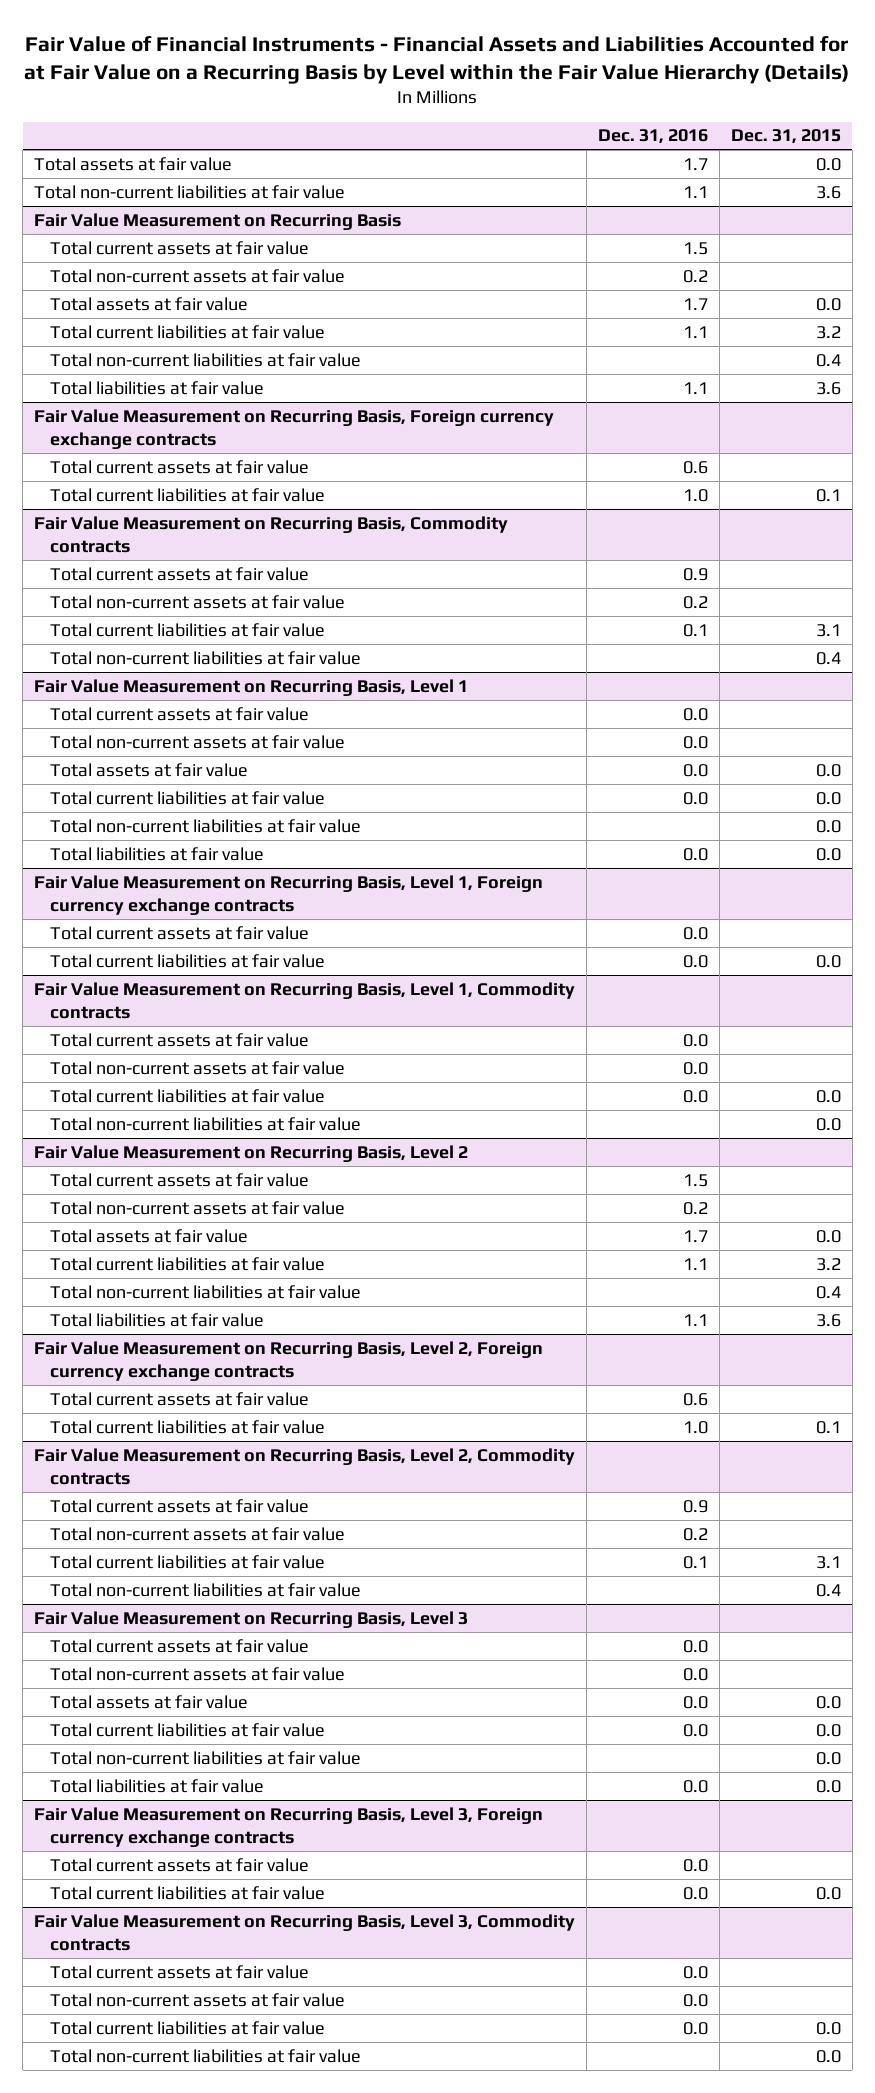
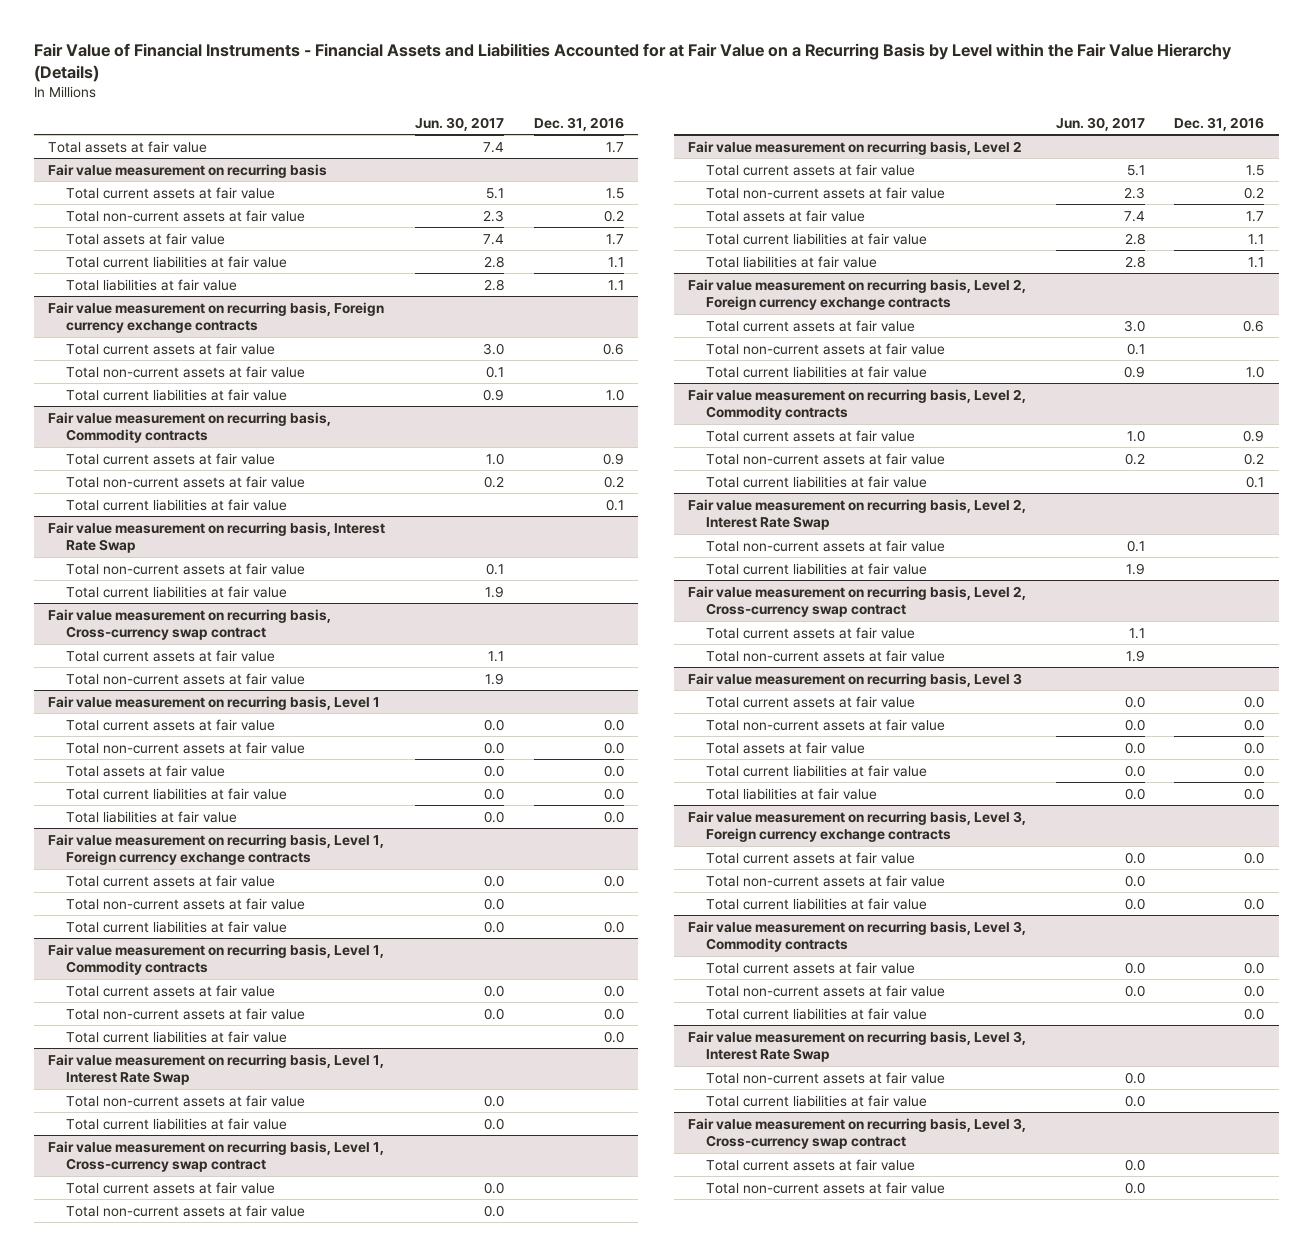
- | Dec. 31, 2016 | Dec. 31, 2015
+ | Jun. 30, 2017 | Dec. 31, 2016
- Total non-current liabilities at fair value | 1.1 | 3.6
- Fair Value Measurement on Recurring Basis
+ Fair value measurement on recurring basis
- Total non-current liabilities at fair value | | 0.4
- Fair Value Measurement on Recurring Basis, Foreign currency exchange contracts
+ Fair value measurement on recurring basis, Foreign currency exchange contracts
+ Total non-current assets at fair value | 0.1 |
- Fair Value Measurement on Recurring Basis, Commodity contracts
+ Fair value measurement on recurring basis, Commodity contracts
- Total non-current liabilities at fair value | | 0.4
- Fair Value Measurement on Recurring Basis, Level 1
+ Fair value measurement on recurring basis, Interest Rate Swap
+ Total non-current assets at fair value | 0.1 |
+ Total current liabilities at fair value | 1.9 |
+ Fair value measurement on recurring basis, Cross-currency swap contract
+ Total current assets at fair value | 1.1 |
+ Total non-current assets at fair value | 1.9 |
+ Fair value measurement on recurring basis, Level 1
- Total non-current liabilities at fair value | | 0.0
- Fair Value Measurement on Recurring Basis, Level 1, Foreign currency exchange contracts
+ Fair value measurement on recurring basis, Level 1, Foreign currency exchange contracts
+ Total non-current assets at fair value | 0.0 |
- Fair Value Measurement on Recurring Basis, Level 1, Commodity contracts
+ Fair value measurement on recurring basis, Level 1, Commodity contracts
- Total non-current liabilities at fair value | | 0.0
- Fair Value Measurement on Recurring Basis, Level 2
+ Fair value measurement on recurring basis, Level 1, Interest Rate Swap
+ Total non-current assets at fair value | 0.0 |
+ Total current liabilities at fair value | 0.0 |
+ Fair value measurement on recurring basis, Level 1, Cross-currency swap contract
+ Total current assets at fair value | 0.0 |
+ Total non-current assets at fair value | 0.0 |
+ Fair value measurement on recurring basis, Level 2
- Total non-current liabilities at fair value | | 0.4
- Fair Value Measurement on Recurring Basis, Level 2, Foreign currency exchange contracts
+ Fair value measurement on recurring basis, Level 2, Foreign currency exchange contracts
+ Total non-current assets at fair value | 0.1 |
- Fair Value Measurement on Recurring Basis, Level 2, Commodity contracts
+ Fair value measurement on recurring basis, Level 2, Commodity contracts
- Total non-current liabilities at fair value | | 0.4
- Fair Value Measurement on Recurring Basis, Level 3
+ Fair value measurement on recurring basis, Level 2, Interest Rate Swap
+ Total non-current assets at fair value | 0.1 |
+ Total current liabilities at fair value | 1.9 |
+ Fair value measurement on recurring basis, Level 2, Cross-currency swap contract
+ Total current assets at fair value | 1.1 |
+ Total non-current assets at fair value | 1.9 |
+ Fair value measurement on recurring basis, Level 3
- Total non-current liabilities at fair value | | 0.0
- Fair Value Measurement on Recurring Basis, Level 3, Foreign currency exchange contracts
+ Fair value measurement on recurring basis, Level 3, Foreign currency exchange contracts
+ Total non-current assets at fair value | 0.0 |
- Fair Value Measurement on Recurring Basis, Level 3, Commodity contracts
+ Fair value measurement on recurring basis, Level 3, Commodity contracts
- Total non-current liabilities at fair value | | 0.0
+ Fair value measurement on recurring basis, Level 3, Interest Rate Swap
+ Total non-current assets at fair value | 0.0 |
+ Total current liabilities at fair value | 0.0 |
+ Fair value measurement on recurring basis, Level 3, Cross-currency swap contract
+ Total current assets at fair value | 0.0 |
+ Total non-current assets at fair value | 0.0 |

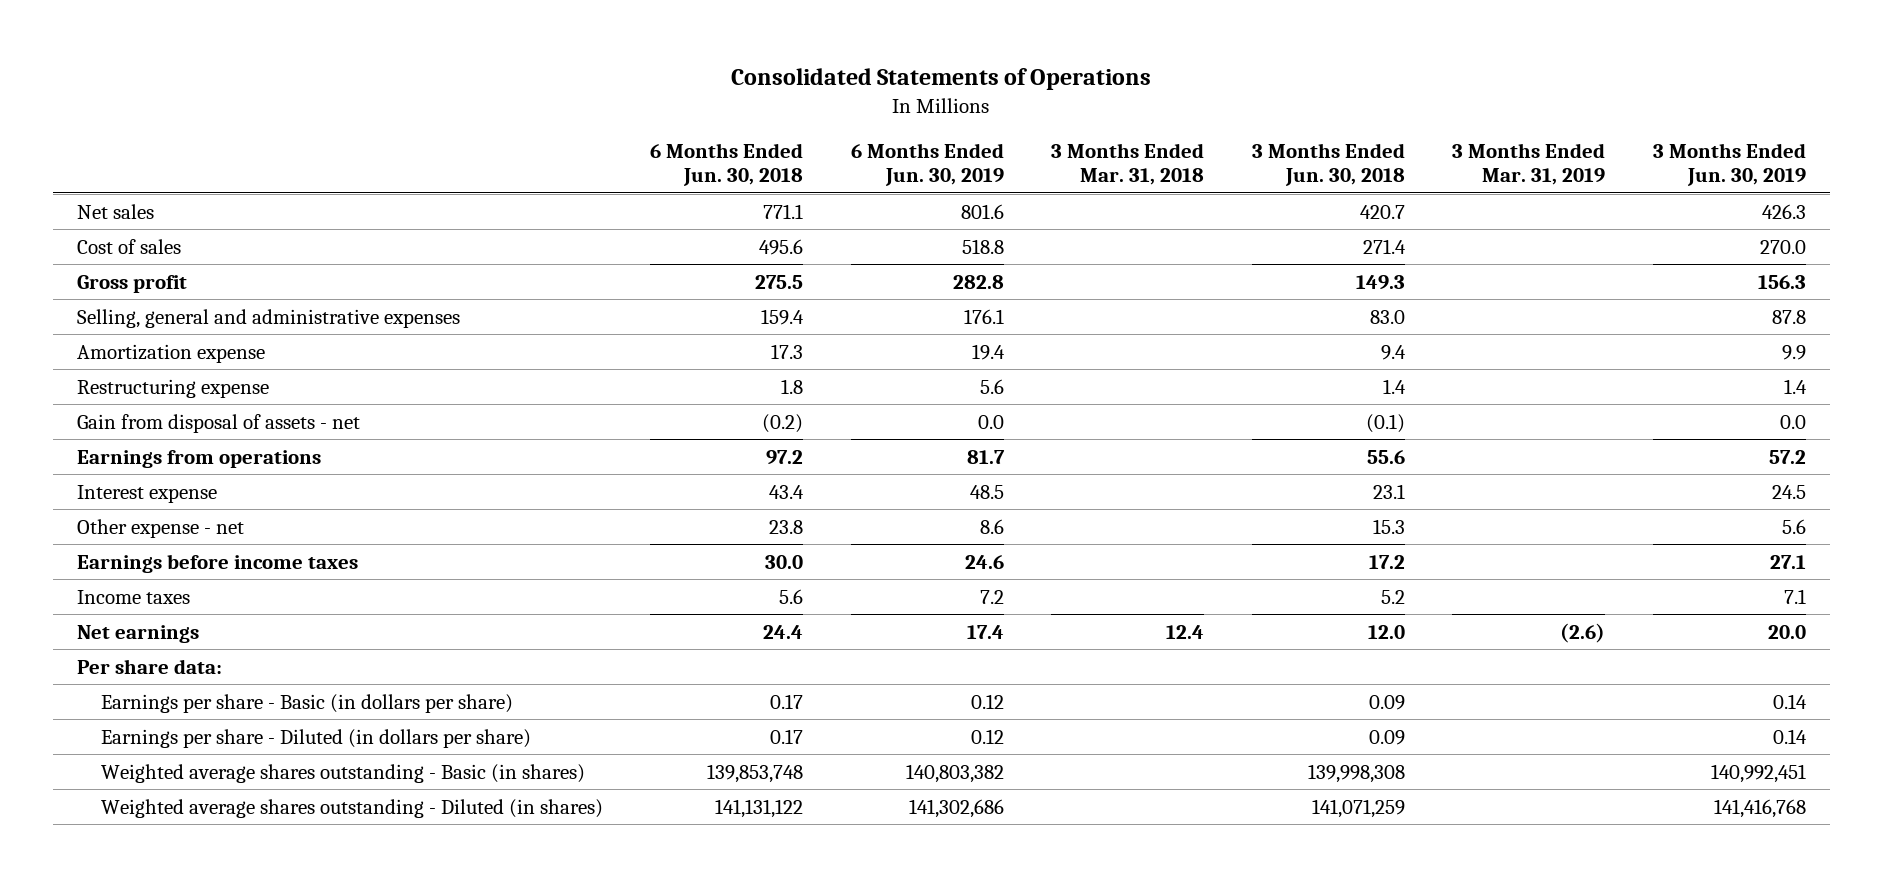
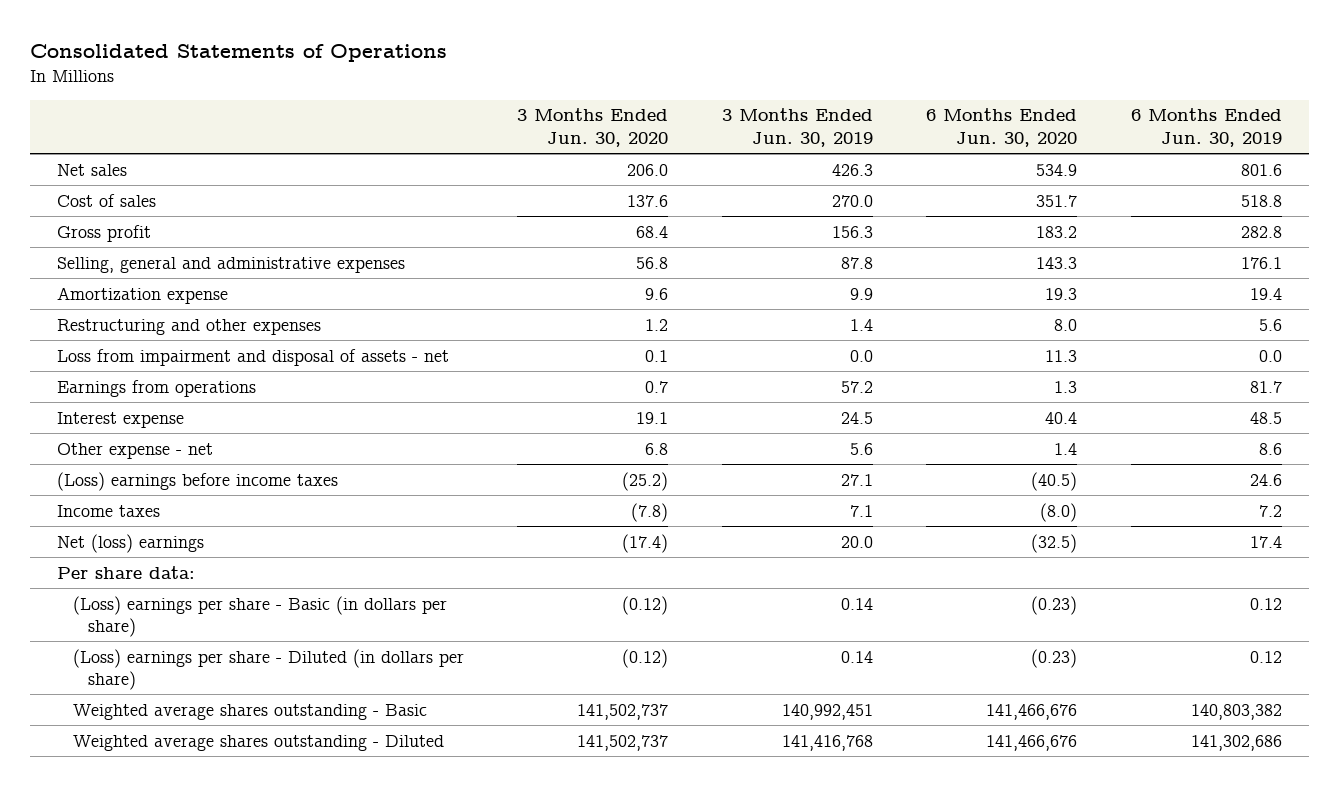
- | 6 Months Ended Jun. 30, 2018 | 6 Months Ended Jun. 30, 2019 | 3 Months Ended Mar. 31, 2018 | 3 Months Ended Jun. 30, 2018 | 3 Months Ended Mar. 31, 2019 | 3 Months Ended Jun. 30, 2019
+ | 3 Months Ended Jun. 30, 2020 | 3 Months Ended Jun. 30, 2019 | 6 Months Ended Jun. 30, 2020 | 6 Months Ended Jun. 30, 2019
- Restructuring expense | 1.8 | 5.6 | | 1.4 | | 1.4
- Gain from disposal of assets - net | (0.2) | 0.0 | | (0.1) | | 0.0
+ Restructuring and other expenses | 1.2 | 1.4 | 8.0 | 5.6
+ Loss from impairment and disposal of assets - net | 0.1 | 0.0 | 11.3 | 0.0
- Earnings before income taxes | 30.0 | 24.6 | | 17.2 | | 27.1
+ (Loss) earnings before income taxes | (25.2) | 27.1 | (40.5) | 24.6
- Net earnings | 24.4 | 17.4 | 12.4 | 12.0 | (2.6) | 20.0
+ Net (loss) earnings | (17.4) | 20.0 | (32.5) | 17.4
- Earnings per share - Basic (in dollars per share) | 0.17 | 0.12 | | 0.09 | | 0.14
- Earnings per share - Diluted (in dollars per share) | 0.17 | 0.12 | | 0.09 | | 0.14
- Weighted average shares outstanding - Basic (in shares) | 139,853,748 | 140,803,382 | | 139,998,308 | | 140,992,451
- Weighted average shares outstanding - Diluted (in shares) | 141,131,122 | 141,302,686 | | 141,071,259 | | 141,416,768
+ (Loss) earnings per share - Basic (in dollars per share) | (0.12) | 0.14 | (0.23) | 0.12
+ (Loss) earnings per share - Diluted (in dollars per share) | (0.12) | 0.14 | (0.23) | 0.12
+ Weighted average shares outstanding - Basic | 141,502,737 | 140,992,451 | 141,466,676 | 140,803,382
+ Weighted average shares outstanding - Diluted | 141,502,737 | 141,416,768 | 141,466,676 | 141,302,686

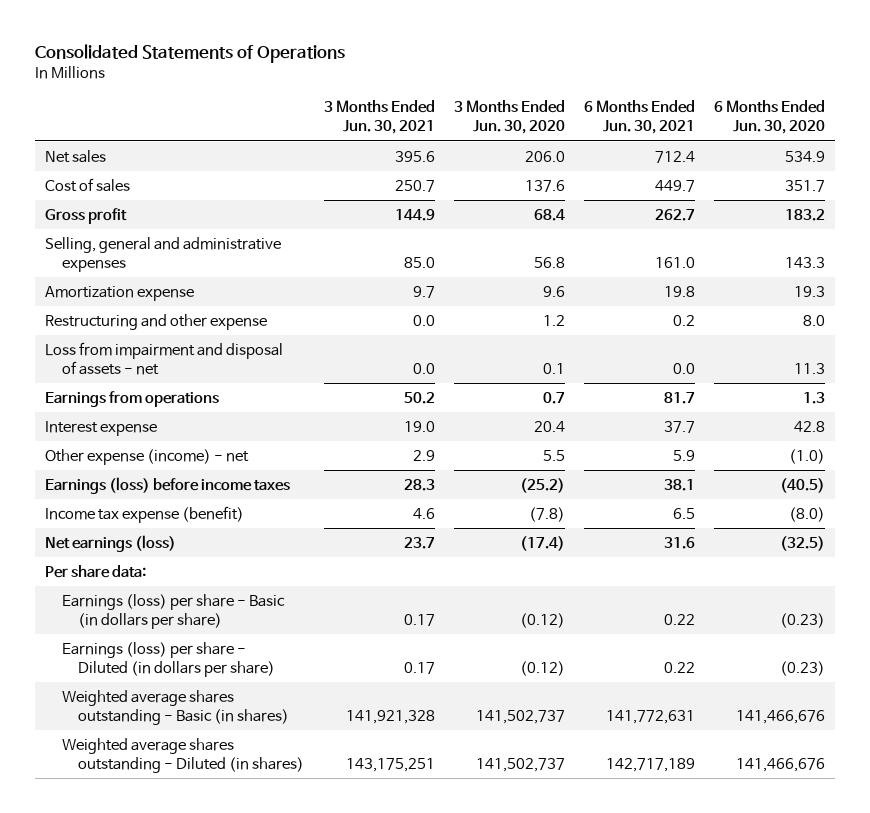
- | 3 Months Ended Jun. 30, 2020 | 3 Months Ended Jun. 30, 2019 | 6 Months Ended Jun. 30, 2020 | 6 Months Ended Jun. 30, 2019
+ | 3 Months Ended Jun. 30, 2021 | 3 Months Ended Jun. 30, 2020 | 6 Months Ended Jun. 30, 2021 | 6 Months Ended Jun. 30, 2020
- Restructuring and other expenses | 1.2 | 1.4 | 8.0 | 5.6
+ Restructuring and other expense | 0.0 | 1.2 | 0.2 | 8.0
- Interest expense | 19.1 | 24.5 | 40.4 | 48.5
- Other expense - net | 6.8 | 5.6 | 1.4 | 8.6
- (Loss) earnings before income taxes | (25.2) | 27.1 | (40.5) | 24.6
- Income taxes | (7.8) | 7.1 | (8.0) | 7.2
- Net (loss) earnings | (17.4) | 20.0 | (32.5) | 17.4
+ Interest expense | 19.0 | 20.4 | 37.7 | 42.8
+ Other expense (income) - net | 2.9 | 5.5 | 5.9 | (1.0)
+ Earnings (loss) before income taxes | 28.3 | (25.2) | 38.1 | (40.5)
+ Income tax expense (benefit) | 4.6 | (7.8) | 6.5 | (8.0)
+ Net earnings (loss) | 23.7 | (17.4) | 31.6 | (32.5)
- (Loss) earnings per share - Basic (in dollars per share) | (0.12) | 0.14 | (0.23) | 0.12
- (Loss) earnings per share - Diluted (in dollars per share) | (0.12) | 0.14 | (0.23) | 0.12
- Weighted average shares outstanding - Basic | 141,502,737 | 140,992,451 | 141,466,676 | 140,803,382
- Weighted average shares outstanding - Diluted | 141,502,737 | 141,416,768 | 141,466,676 | 141,302,686
+ Earnings (loss) per share - Basic (in dollars per share) | 0.17 | (0.12) | 0.22 | (0.23)
+ Earnings (loss) per share - Diluted (in dollars per share) | 0.17 | (0.12) | 0.22 | (0.23)
+ Weighted average shares outstanding - Basic (in shares) | 141,921,328 | 141,502,737 | 141,772,631 | 141,466,676
+ Weighted average shares outstanding - Diluted (in shares) | 143,175,251 | 141,502,737 | 142,717,189 | 141,466,676

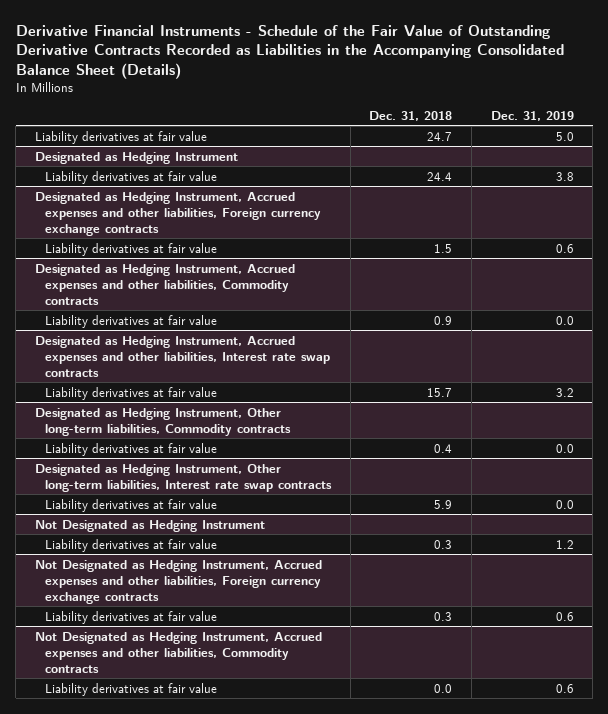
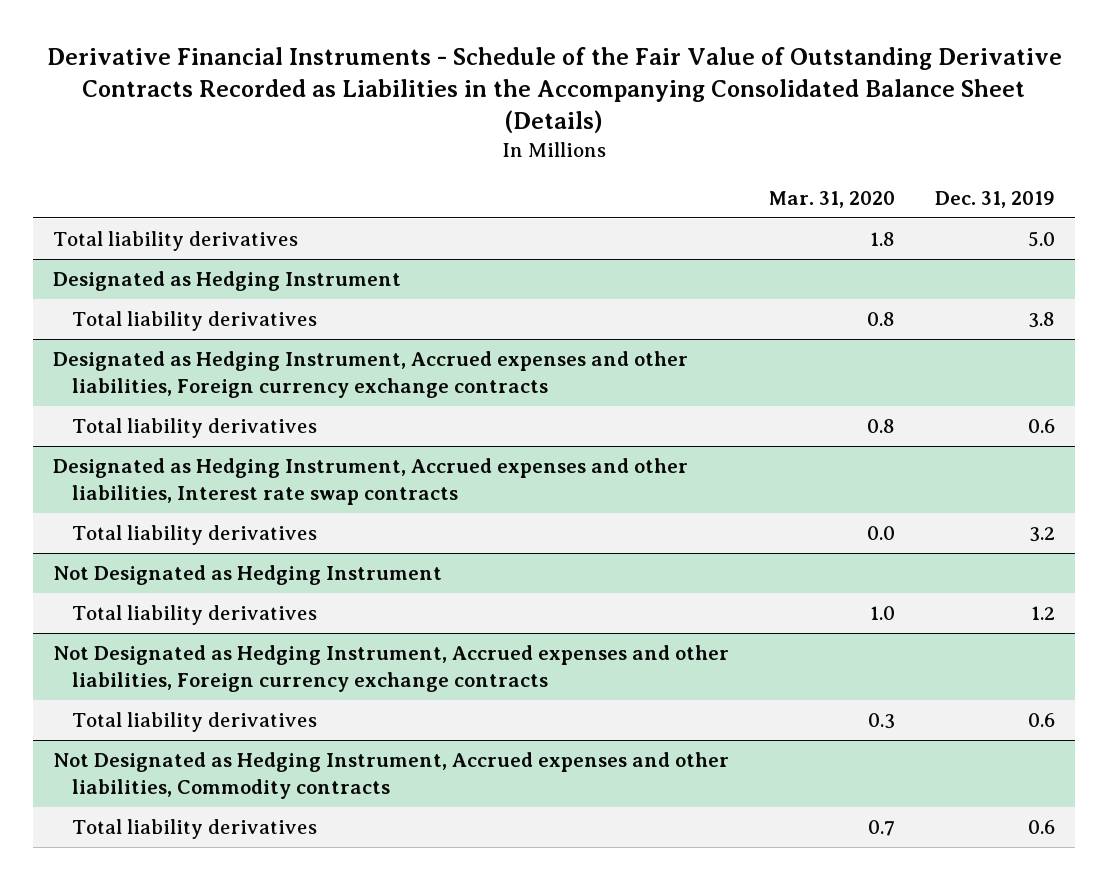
- | Dec. 31, 2018 | Dec. 31, 2019
+ | Mar. 31, 2020 | Dec. 31, 2019
- Liability derivatives at fair value | 24.7 | 5.0
+ Total liability derivatives | 1.8 | 5.0
@ Designated as Hedging Instrument
- Liability derivatives at fair value | 24.4 | 3.8
+ Total liability derivatives | 0.8 | 3.8
@ Designated as Hedging Instrument, Accrued expenses and other liabilities, Foreign currency exchange contracts
- Liability derivatives at fair value | 1.5 | 0.6
- Designated as Hedging Instrument, Accrued expenses and other liabilities, Commodity contracts
- Liability derivatives at fair value | 0.9 | 0.0
@ Designated as Hedging Instrument, Accrued expenses and other liabilities, Foreign currency exchange contracts
+ Total liability derivatives | 0.8 | 0.6
@ Designated as Hedging Instrument, Accrued expenses and other liabilities, Interest rate swap contracts
- Liability derivatives at fair value | 15.7 | 3.2
- Designated as Hedging Instrument, Other long-term liabilities, Commodity contracts
- Liability derivatives at fair value | 0.4 | 0.0
- Designated as Hedging Instrument, Other long-term liabilities, Interest rate swap contracts
- Liability derivatives at fair value | 5.9 | 0.0
@ Designated as Hedging Instrument, Accrued expenses and other liabilities, Interest rate swap contracts
+ Total liability derivatives | 0.0 | 3.2
@ Not Designated as Hedging Instrument
- Liability derivatives at fair value | 0.3 | 1.2
+ Total liability derivatives | 1.0 | 1.2
@ Not Designated as Hedging Instrument, Accrued expenses and other liabilities, Foreign currency exchange contracts
- Liability derivatives at fair value | 0.3 | 0.6
+ Total liability derivatives | 0.3 | 0.6
@ Not Designated as Hedging Instrument, Accrued expenses and other liabilities, Commodity contracts
- Liability derivatives at fair value | 0.0 | 0.6
+ Total liability derivatives | 0.7 | 0.6

